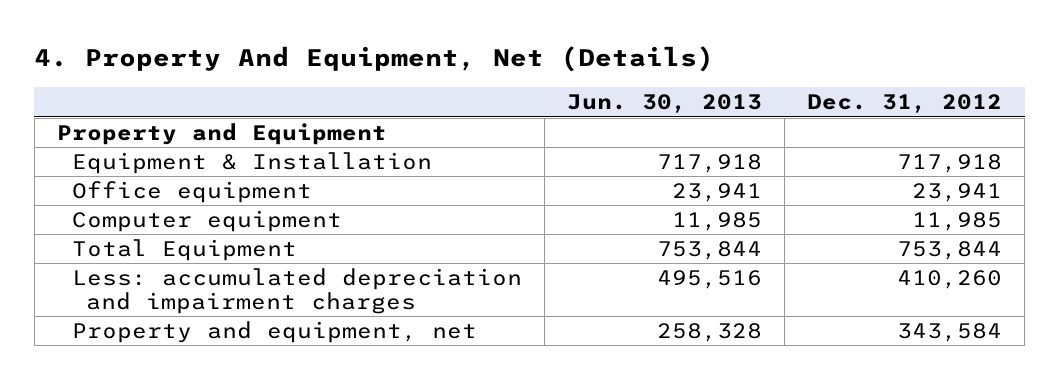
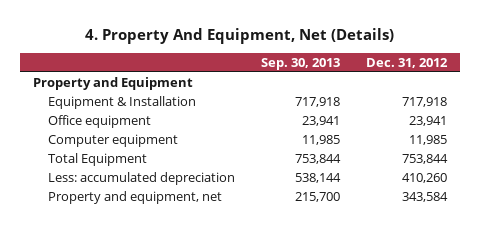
- | Jun. 30, 2013 | Dec. 31, 2012
+ | Sep. 30, 2013 | Dec. 31, 2012
- Less: accumulated depreciation and impairment charges | 495,516 | 410,260
+ Less: accumulated depreciation | 538,144 | 410,260

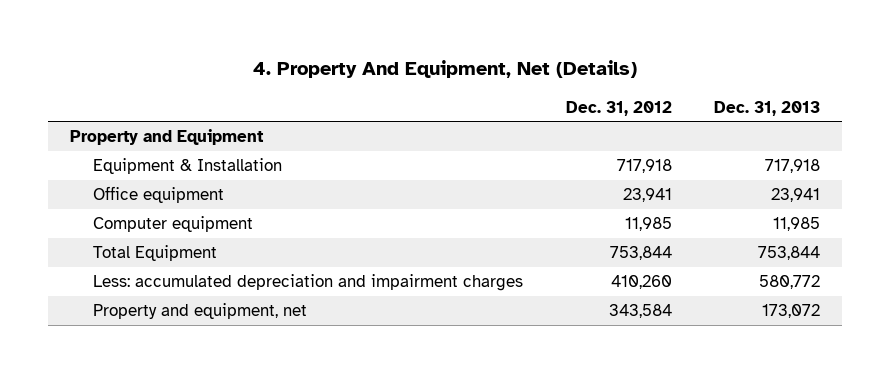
- | Sep. 30, 2013 | Dec. 31, 2012
+ | Dec. 31, 2012 | Dec. 31, 2013
- Less: accumulated depreciation | 538,144 | 410,260
+ Less: accumulated depreciation and impairment charges | 410,260 | 580,772

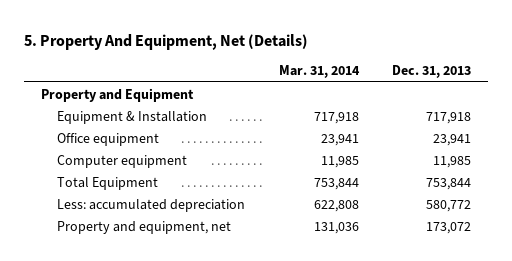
- 4. Property And Equipment, Net (Details)
+ 5. Property And Equipment, Net (Details)
- | Dec. 31, 2012 | Dec. 31, 2013
+ | Mar. 31, 2014 | Dec. 31, 2013
- Less: accumulated depreciation and impairment charges | 410,260 | 580,772
+ Less: accumulated depreciation | 622,808 | 580,772

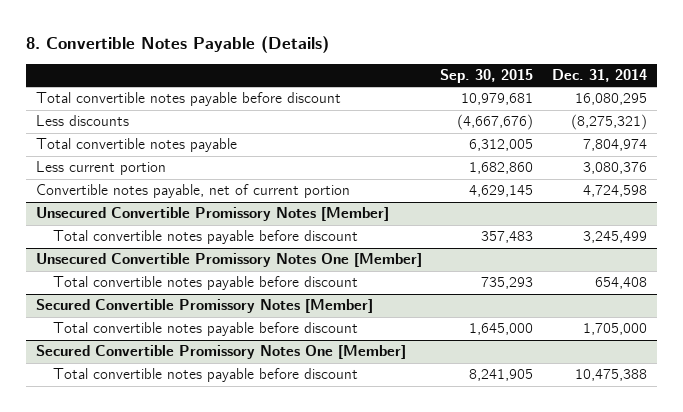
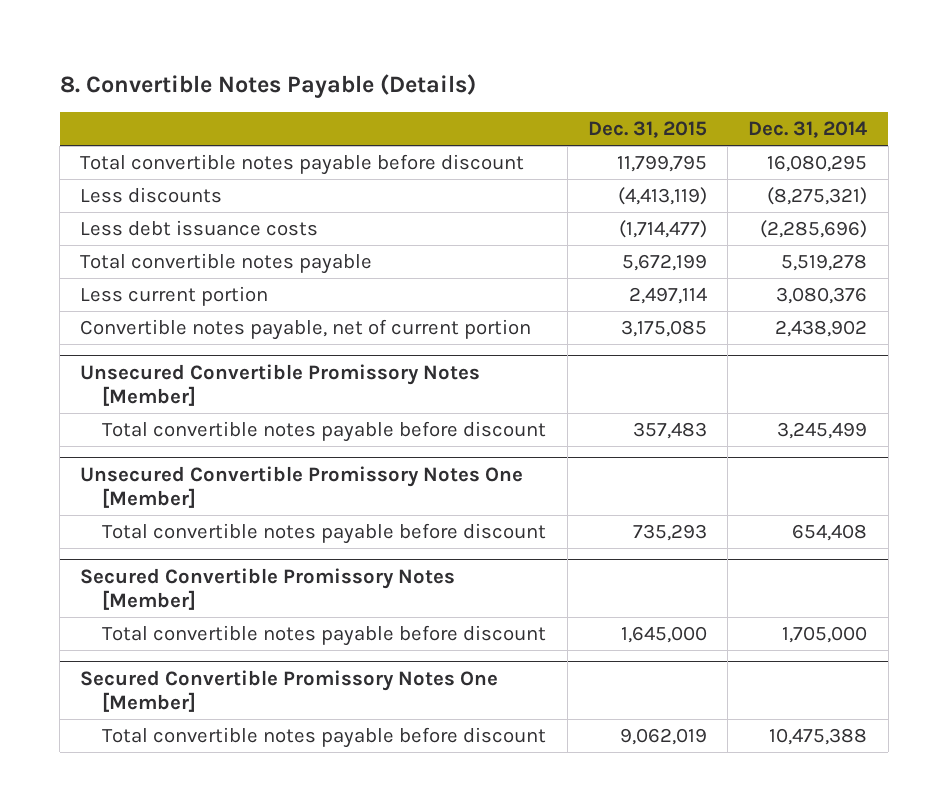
- | Sep. 30, 2015 | Dec. 31, 2014
+ | Dec. 31, 2015 | Dec. 31, 2014
- Total convertible notes payable | 6,312,005 | 7,804,974
+ Less debt issuance costs | (1,714,477) | (2,285,696)
+ Total convertible notes payable | 5,672,199 | 5,519,278
- Convertible notes payable, net of current portion | 4,629,145 | 4,724,598
+ Convertible notes payable, net of current portion | 3,175,085 | 2,438,902

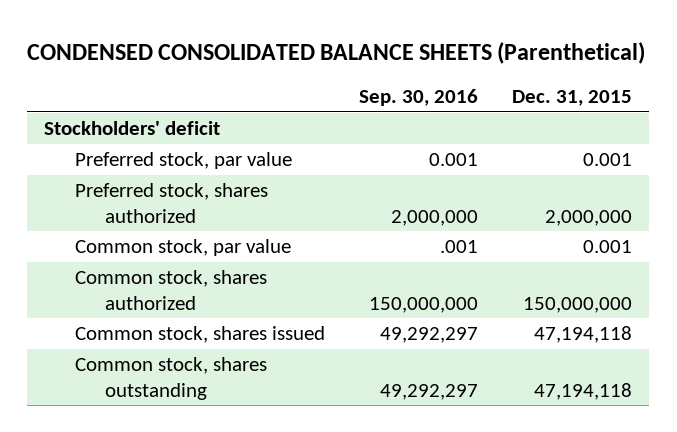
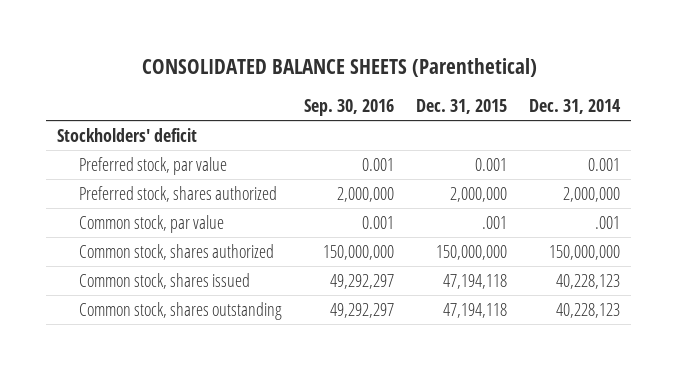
- CONDENSED CONSOLIDATED BALANCE SHEETS (Parenthetical)
+ CONSOLIDATED BALANCE SHEETS (Parenthetical)
- | Sep. 30, 2016 | Dec. 31, 2015
+ | Sep. 30, 2016 | Dec. 31, 2015 | Dec. 31, 2014
- Common stock, par value | .001 | 0.001
+ Common stock, par value | 0.001 | .001 | .001

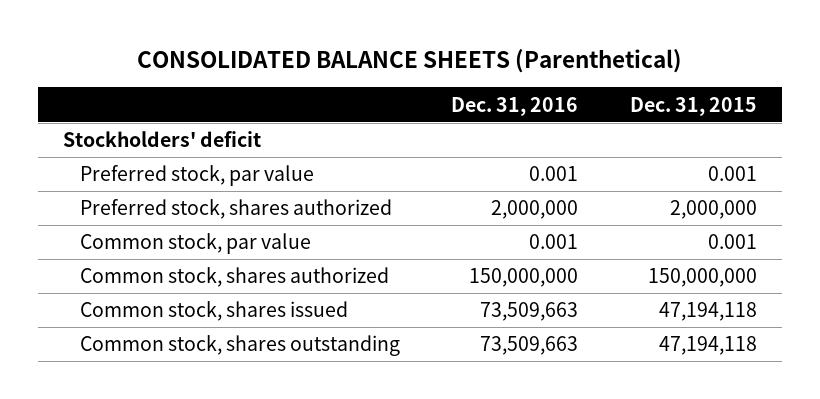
- | Sep. 30, 2016 | Dec. 31, 2015 | Dec. 31, 2014
+ | Dec. 31, 2016 | Dec. 31, 2015
- Common stock, par value | 0.001 | .001 | .001
+ Common stock, par value | 0.001 | 0.001

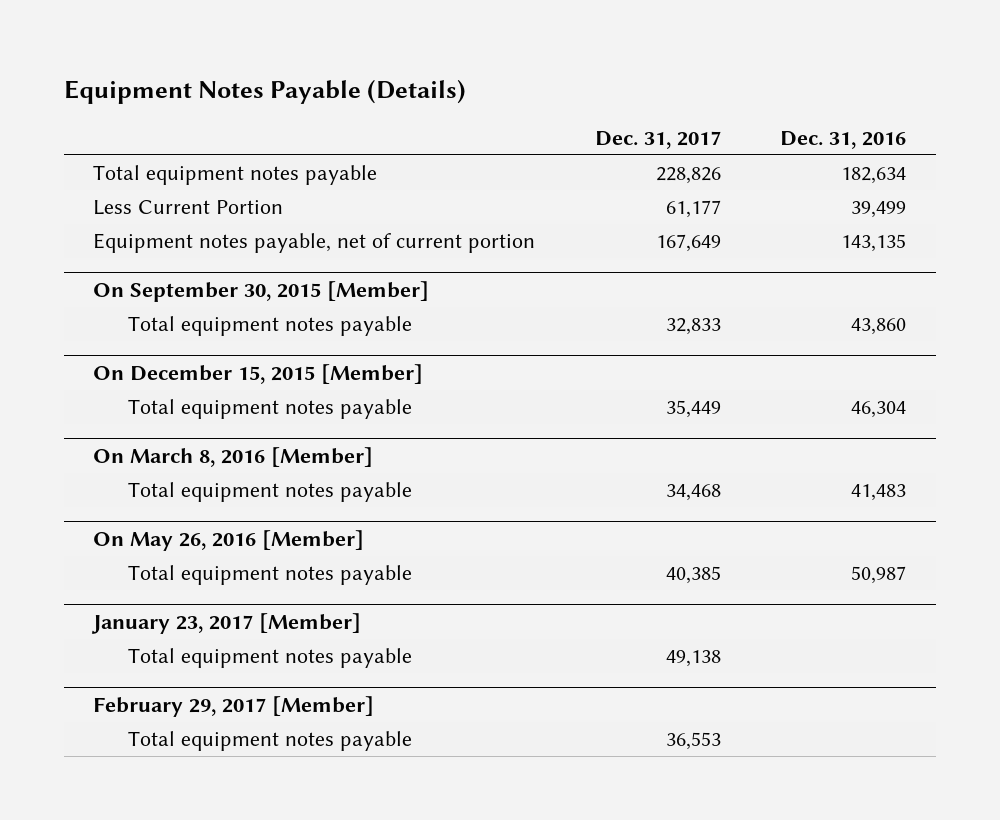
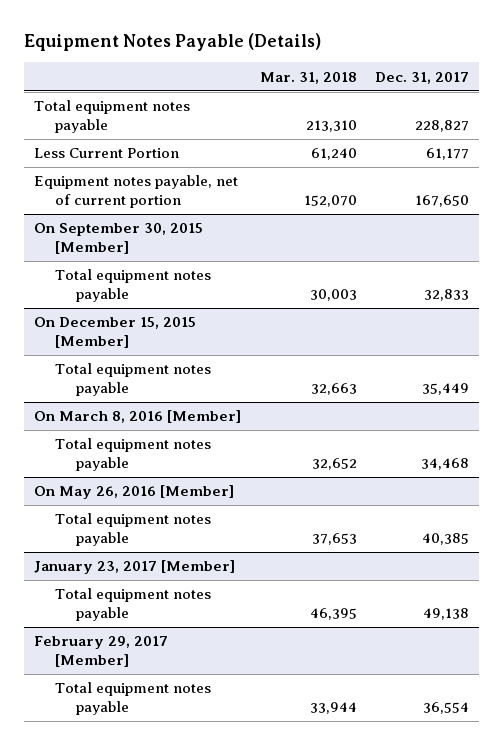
- | Dec. 31, 2017 | Dec. 31, 2016
+ | Mar. 31, 2018 | Dec. 31, 2017
- Total equipment notes payable | 228,826 | 182,634
+ Total equipment notes payable | 213,310 | 228,827
- Equipment notes payable, net of current portion | 167,649 | 143,135
+ Equipment notes payable, net of current portion | 152,070 | 167,650
@ February 29, 2017 [Member]
- Total equipment notes payable | 36,553 |
+ Total equipment notes payable | 33,944 | 36,554

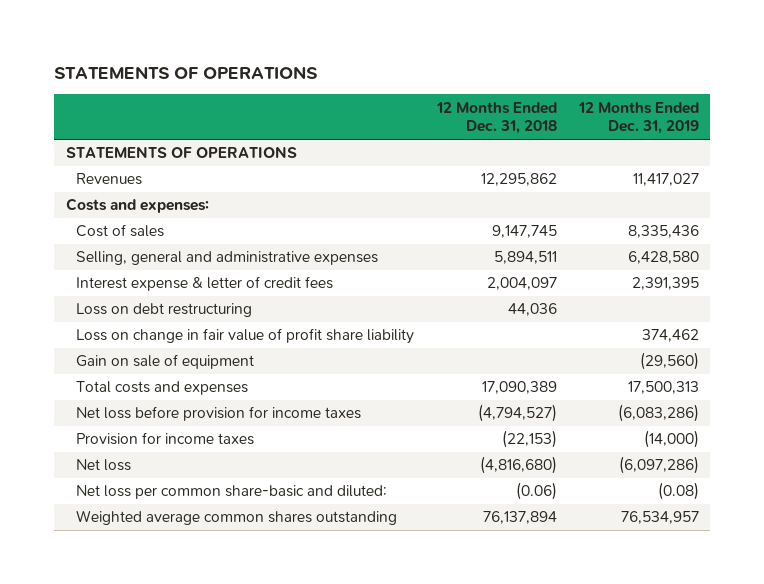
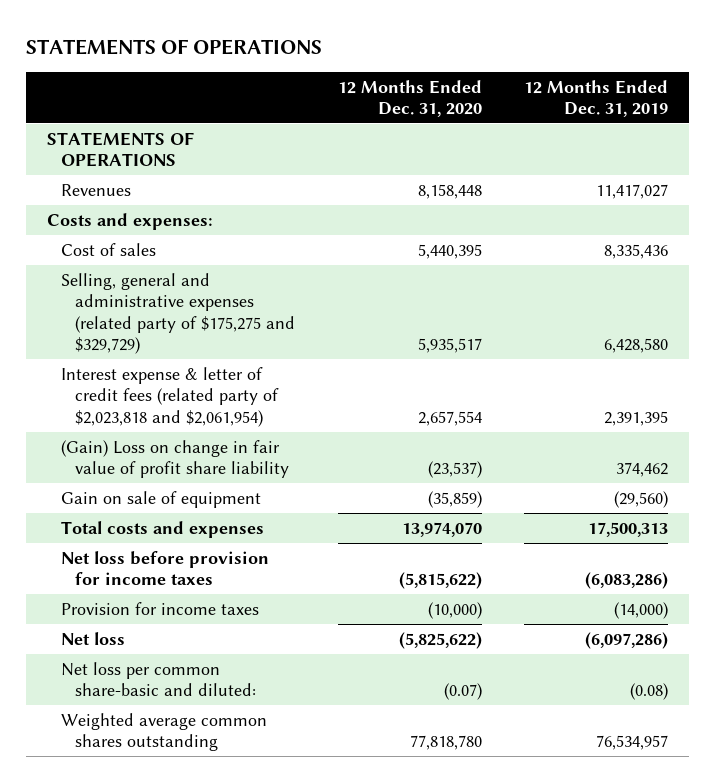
- | 12 Months Ended Dec. 31, 2018 | 12 Months Ended Dec. 31, 2019
+ | 12 Months Ended Dec. 31, 2020 | 12 Months Ended Dec. 31, 2019
- Selling, general and administrative expenses | 5,894,511 | 6,428,580
- Interest expense & letter of credit fees | 2,004,097 | 2,391,395
- Loss on debt restructuring | 44,036 |
- Loss on change in fair value of profit share liability | | 374,462
+ Selling, general and administrative expenses (related party of $175,275 and $329,729) | 5,935,517 | 6,428,580
+ Interest expense & letter of credit fees (related party of $2,023,818 and $2,061,954) | 2,657,554 | 2,391,395
+ (Gain) Loss on change in fair value of profit share liability | (23,537) | 374,462

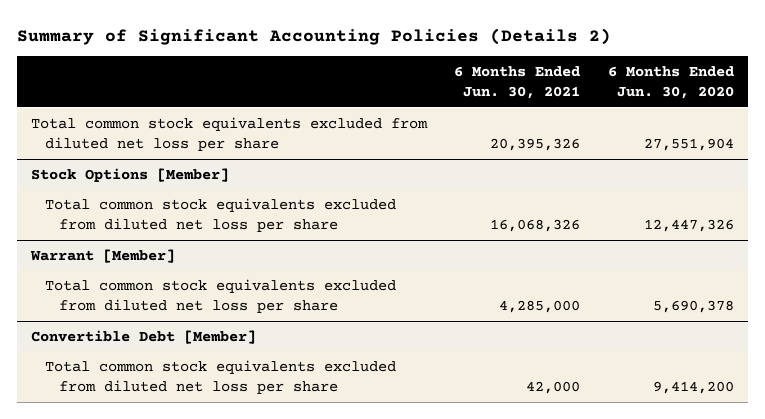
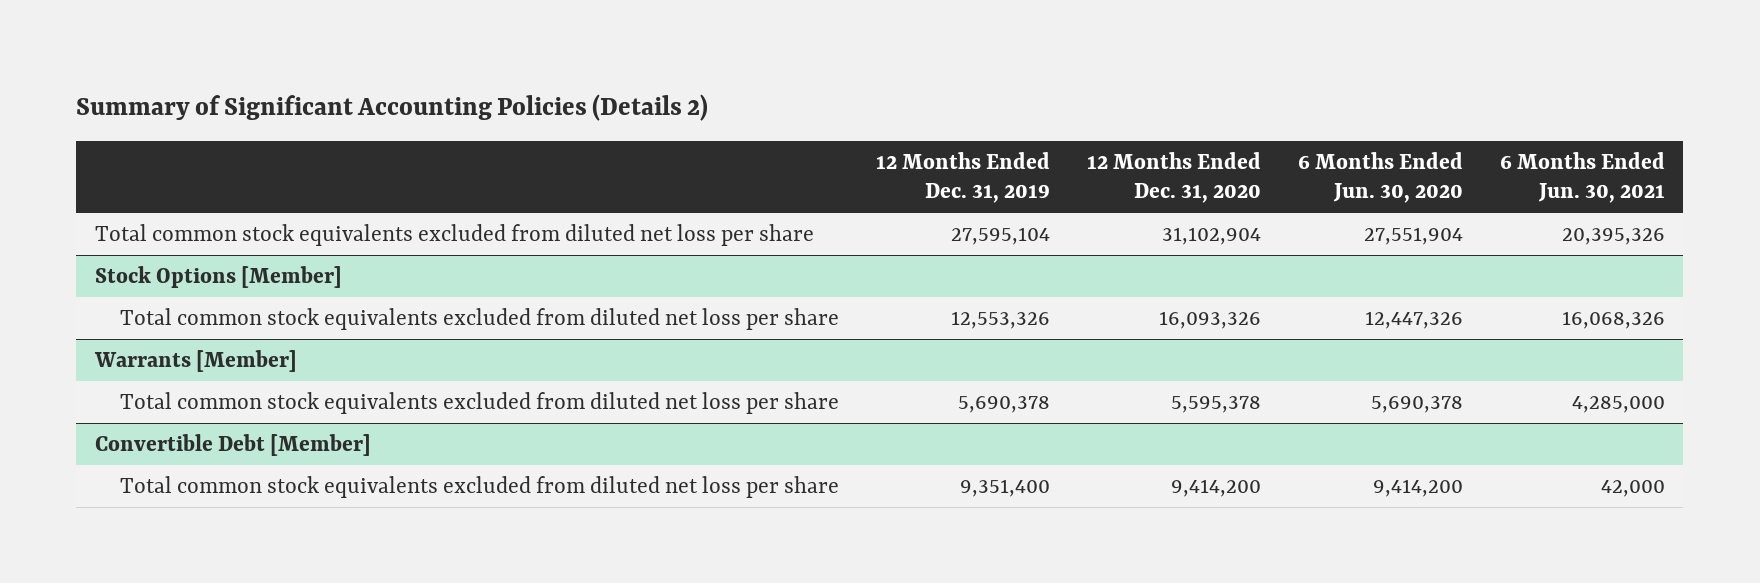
- | 6 Months Ended Jun. 30, 2021 | 6 Months Ended Jun. 30, 2020
+ | 12 Months Ended Dec. 31, 2019 | 12 Months Ended Dec. 31, 2020 | 6 Months Ended Jun. 30, 2020 | 6 Months Ended Jun. 30, 2021
- Warrant [Member]
+ Warrants [Member]

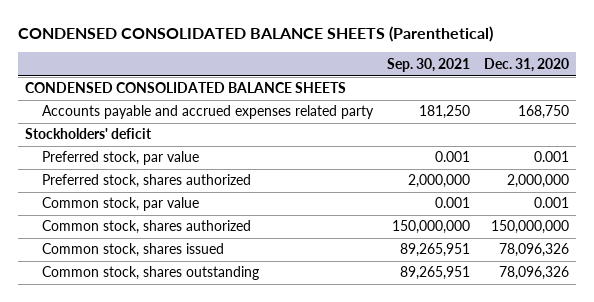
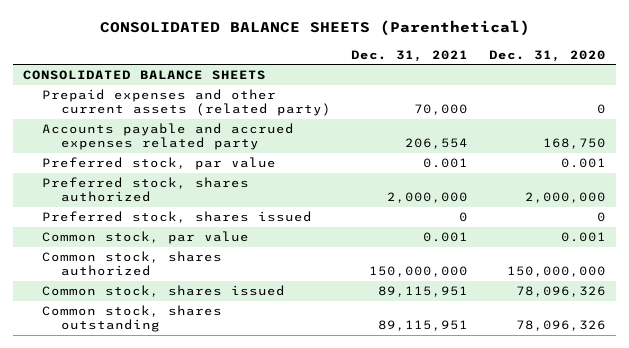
- CONDENSED CONSOLIDATED BALANCE SHEETS (Parenthetical)
+ CONSOLIDATED BALANCE SHEETS (Parenthetical)
- | Sep. 30, 2021 | Dec. 31, 2020
+ | Dec. 31, 2021 | Dec. 31, 2020
- CONDENSED CONSOLIDATED BALANCE SHEETS
+ CONSOLIDATED BALANCE SHEETS
+ Prepaid expenses and other current assets (related party) | 70,000 | 0
- Stockholders' deficit
+ Preferred stock, shares issued | 0 | 0

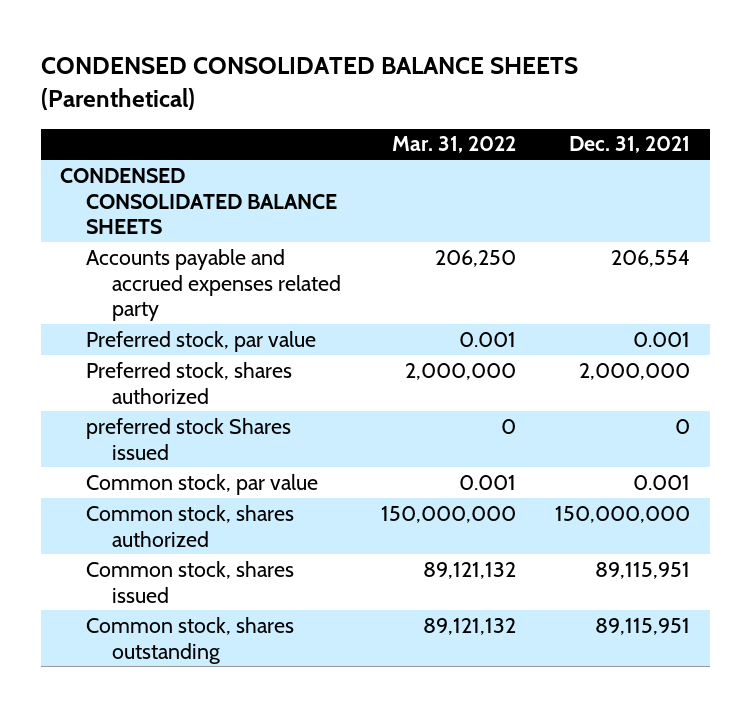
- CONSOLIDATED BALANCE SHEETS (Parenthetical)
+ CONDENSED CONSOLIDATED BALANCE SHEETS (Parenthetical)
- | Dec. 31, 2021 | Dec. 31, 2020
+ | Mar. 31, 2022 | Dec. 31, 2021
- CONSOLIDATED BALANCE SHEETS
- Prepaid expenses and other current assets (related party) | 70,000 | 0
+ CONDENSED CONSOLIDATED BALANCE SHEETS
- Preferred stock, shares issued | 0 | 0
+ preferred stock Shares issued | 0 | 0

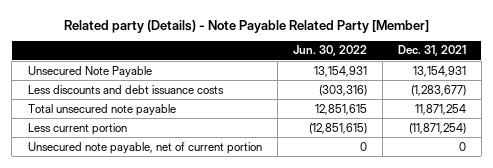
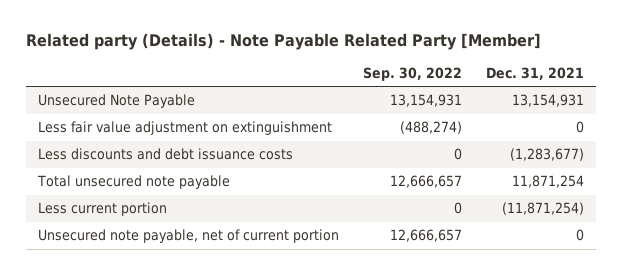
- | Jun. 30, 2022 | Dec. 31, 2021
+ | Sep. 30, 2022 | Dec. 31, 2021
+ Less fair value adjustment on extinguishment | (488,274) | 0

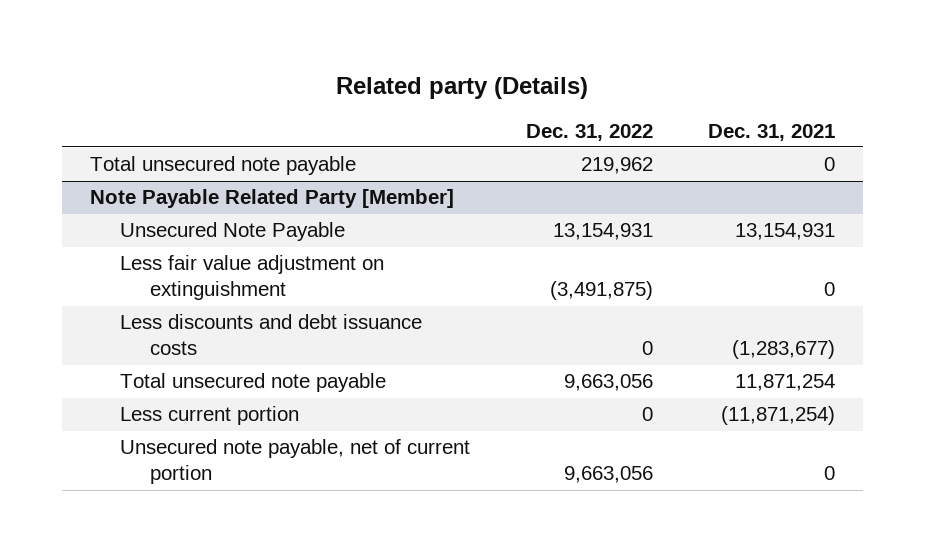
- Related party (Details) - Note Payable Related Party [Member]
+ Related party (Details)
- | Sep. 30, 2022 | Dec. 31, 2021
+ | Dec. 31, 2022 | Dec. 31, 2021
+ Total unsecured note payable | 219,962 | 0
+ Note Payable Related Party [Member]

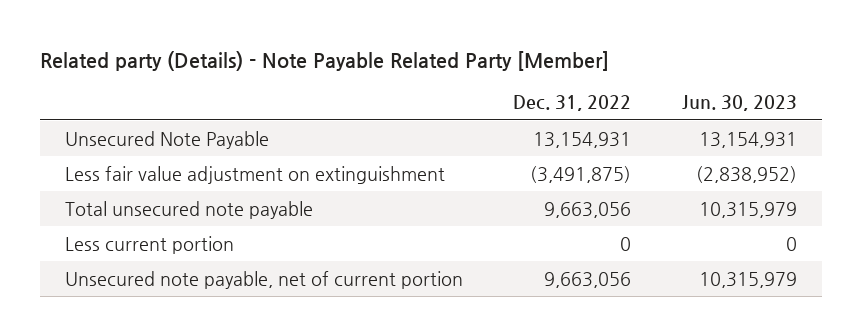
- Related party (Details)
+ Related party (Details) - Note Payable Related Party [Member]
- | Dec. 31, 2022 | Dec. 31, 2021
+ | Dec. 31, 2022 | Jun. 30, 2023
- Total unsecured note payable | 219,962 | 0
- Note Payable Related Party [Member]
- Less discounts and debt issuance costs | 0 | (1,283,677)

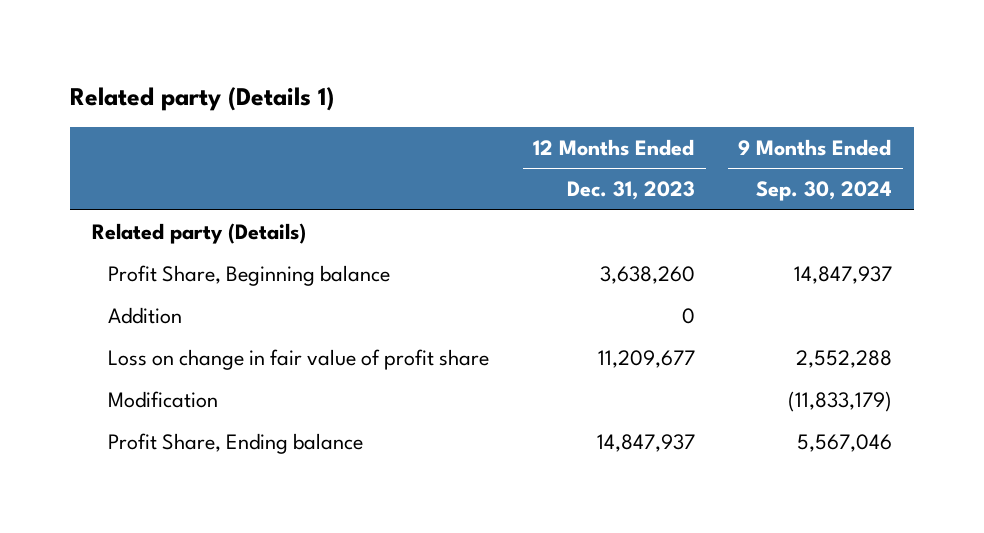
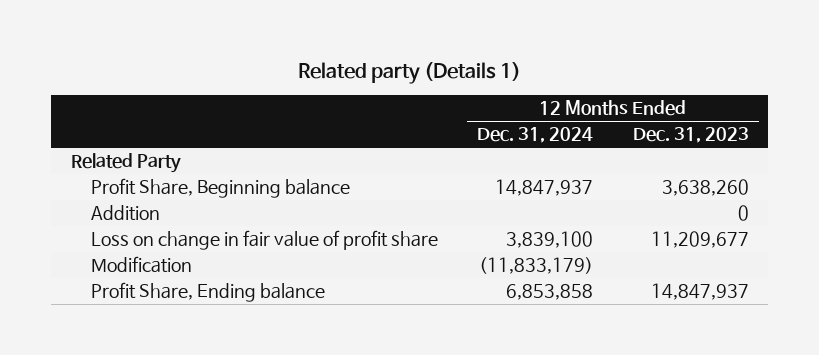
- | 12 Months Ended Dec. 31, 2023 | 9 Months Ended Sep. 30, 2024
+ | 12 Months Ended Dec. 31, 2024 | 12 Months Ended Dec. 31, 2023
- Related party (Details)
+ Related Party

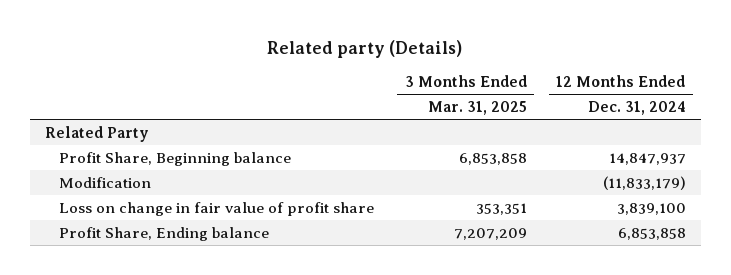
- Related party (Details 1)
+ Related party (Details)
- | 12 Months Ended Dec. 31, 2024 | 12 Months Ended Dec. 31, 2023
+ | 3 Months Ended Mar. 31, 2025 | 12 Months Ended Dec. 31, 2024
- Addition | | 0
moved down: Loss on change in fair value of profit share | 353,351 | 3,839,100

